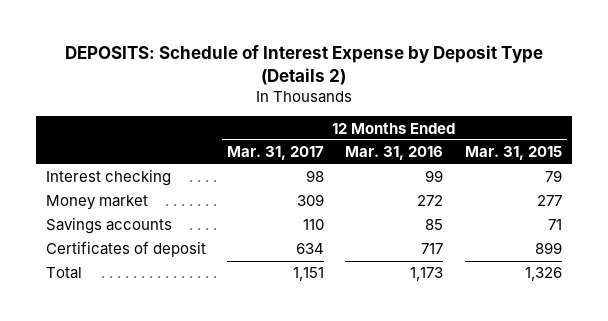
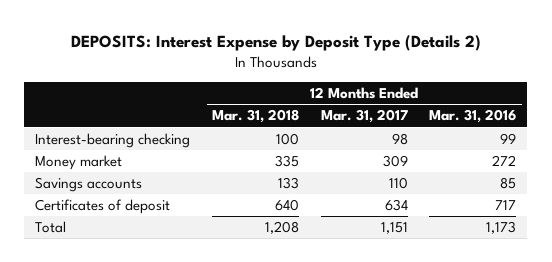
- DEPOSITS: Schedule of Interest Expense by Deposit Type (Details 2)
+ DEPOSITS: Interest Expense by Deposit Type (Details 2)
- | 12 Months Ended Mar. 31, 2017 | 12 Months Ended Mar. 31, 2016 | 12 Months Ended Mar. 31, 2015
+ | 12 Months Ended Mar. 31, 2018 | 12 Months Ended Mar. 31, 2017 | 12 Months Ended Mar. 31, 2016
- Interest checking | 98 | 99 | 79
+ Interest-bearing checking | 100 | 98 | 99

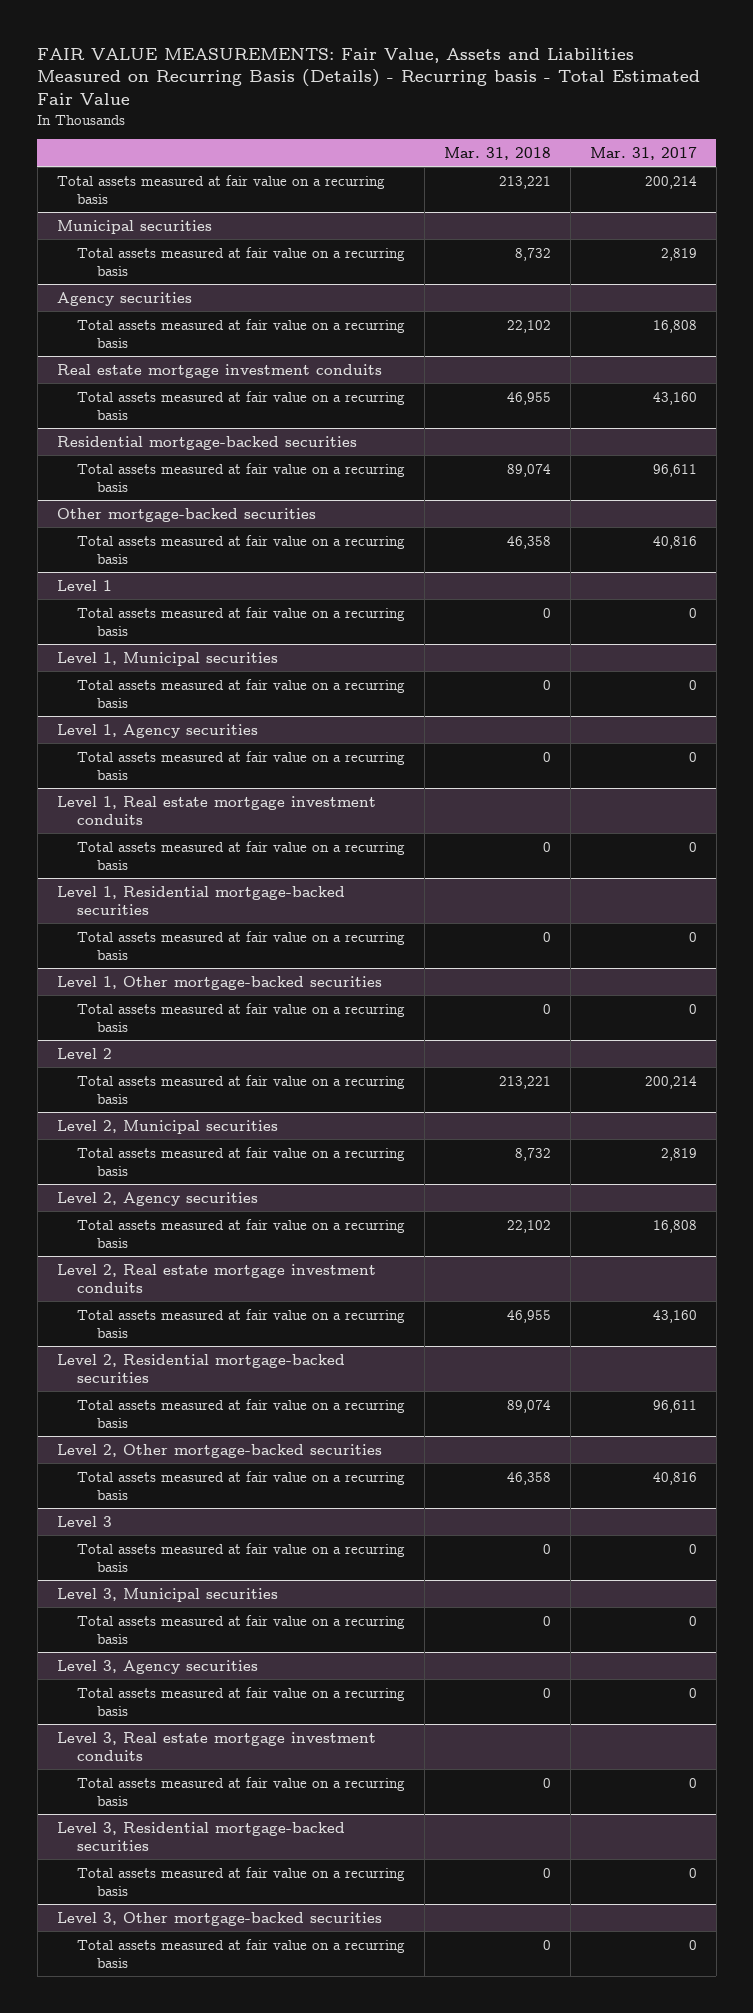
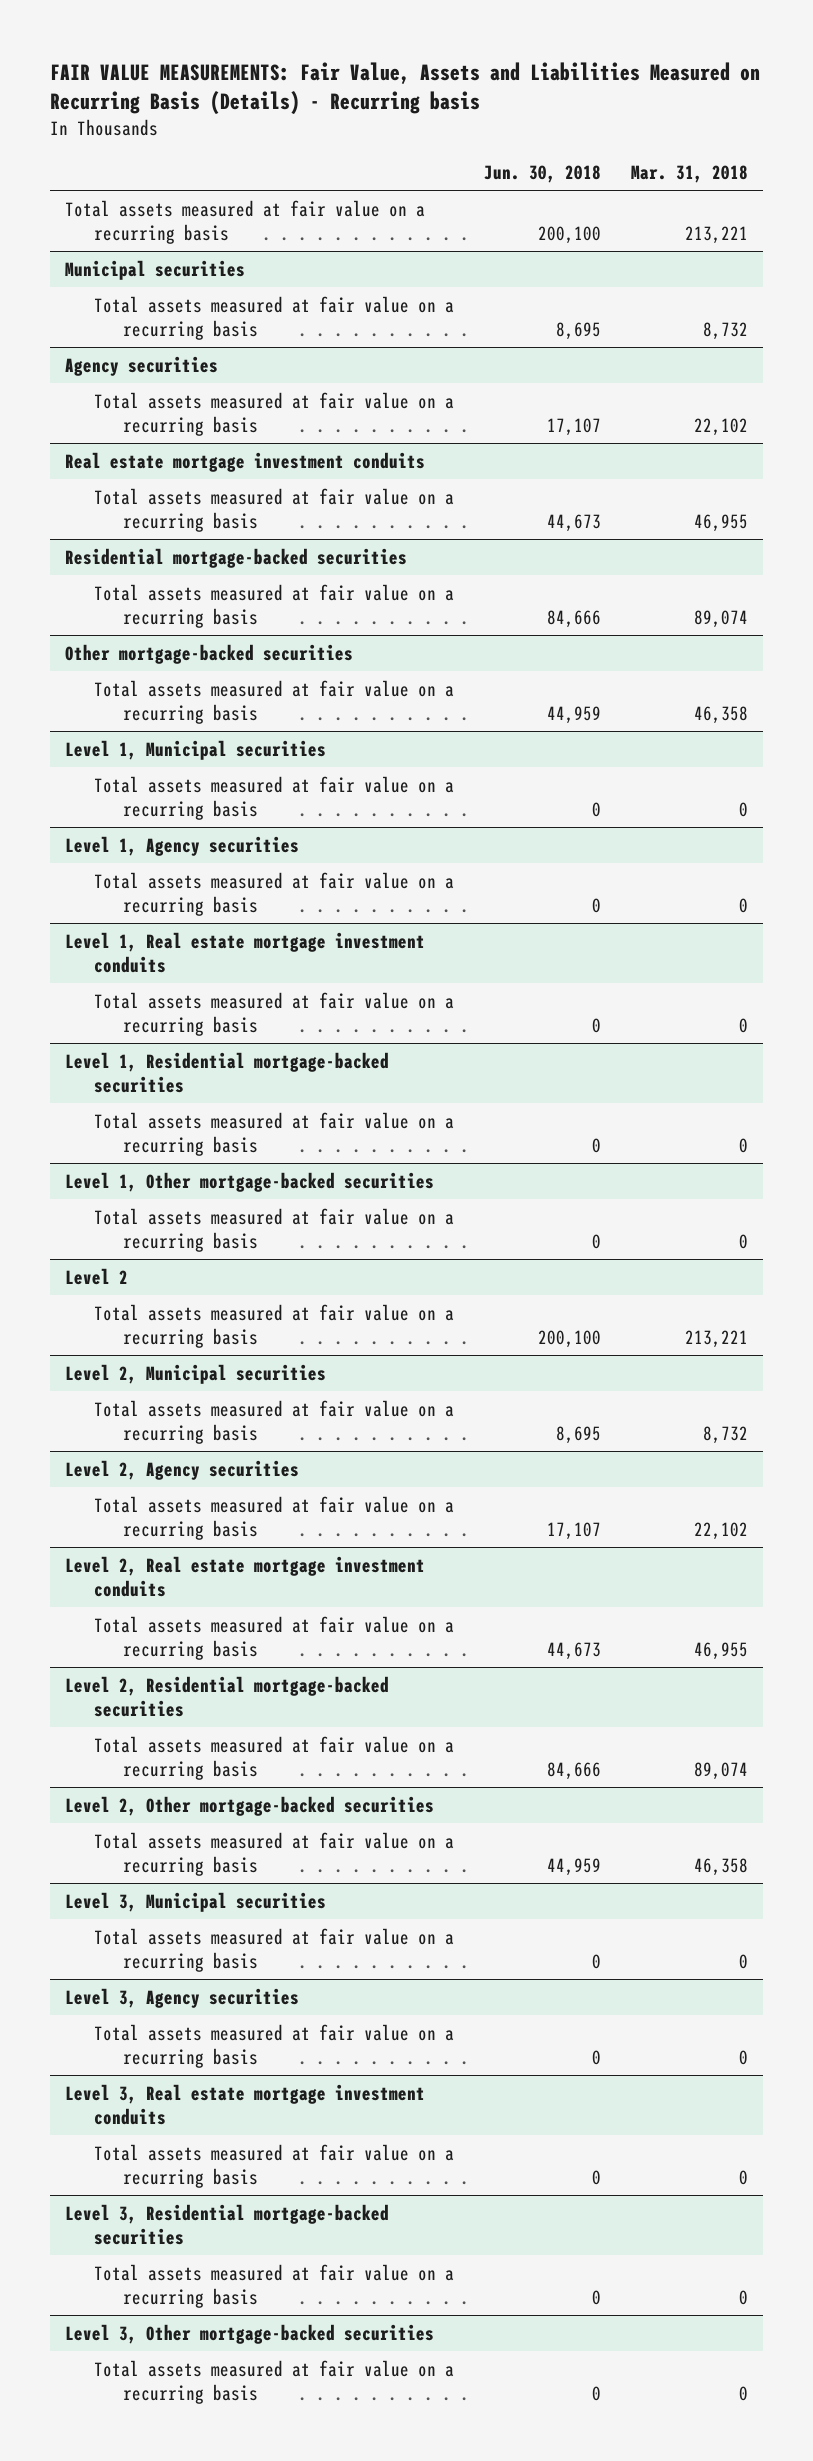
- FAIR VALUE MEASUREMENTS: Fair Value, Assets and Liabilities Measured on Recurring Basis (Details) - Recurring basis - Total Estimated Fair Value
+ FAIR VALUE MEASUREMENTS: Fair Value, Assets and Liabilities Measured on Recurring Basis (Details) - Recurring basis
- | Mar. 31, 2018 | Mar. 31, 2017
+ | Jun. 30, 2018 | Mar. 31, 2018
- Level 1
- Total assets measured at fair value on a recurring basis | 0 | 0
- Level 3
- Total assets measured at fair value on a recurring basis | 0 | 0

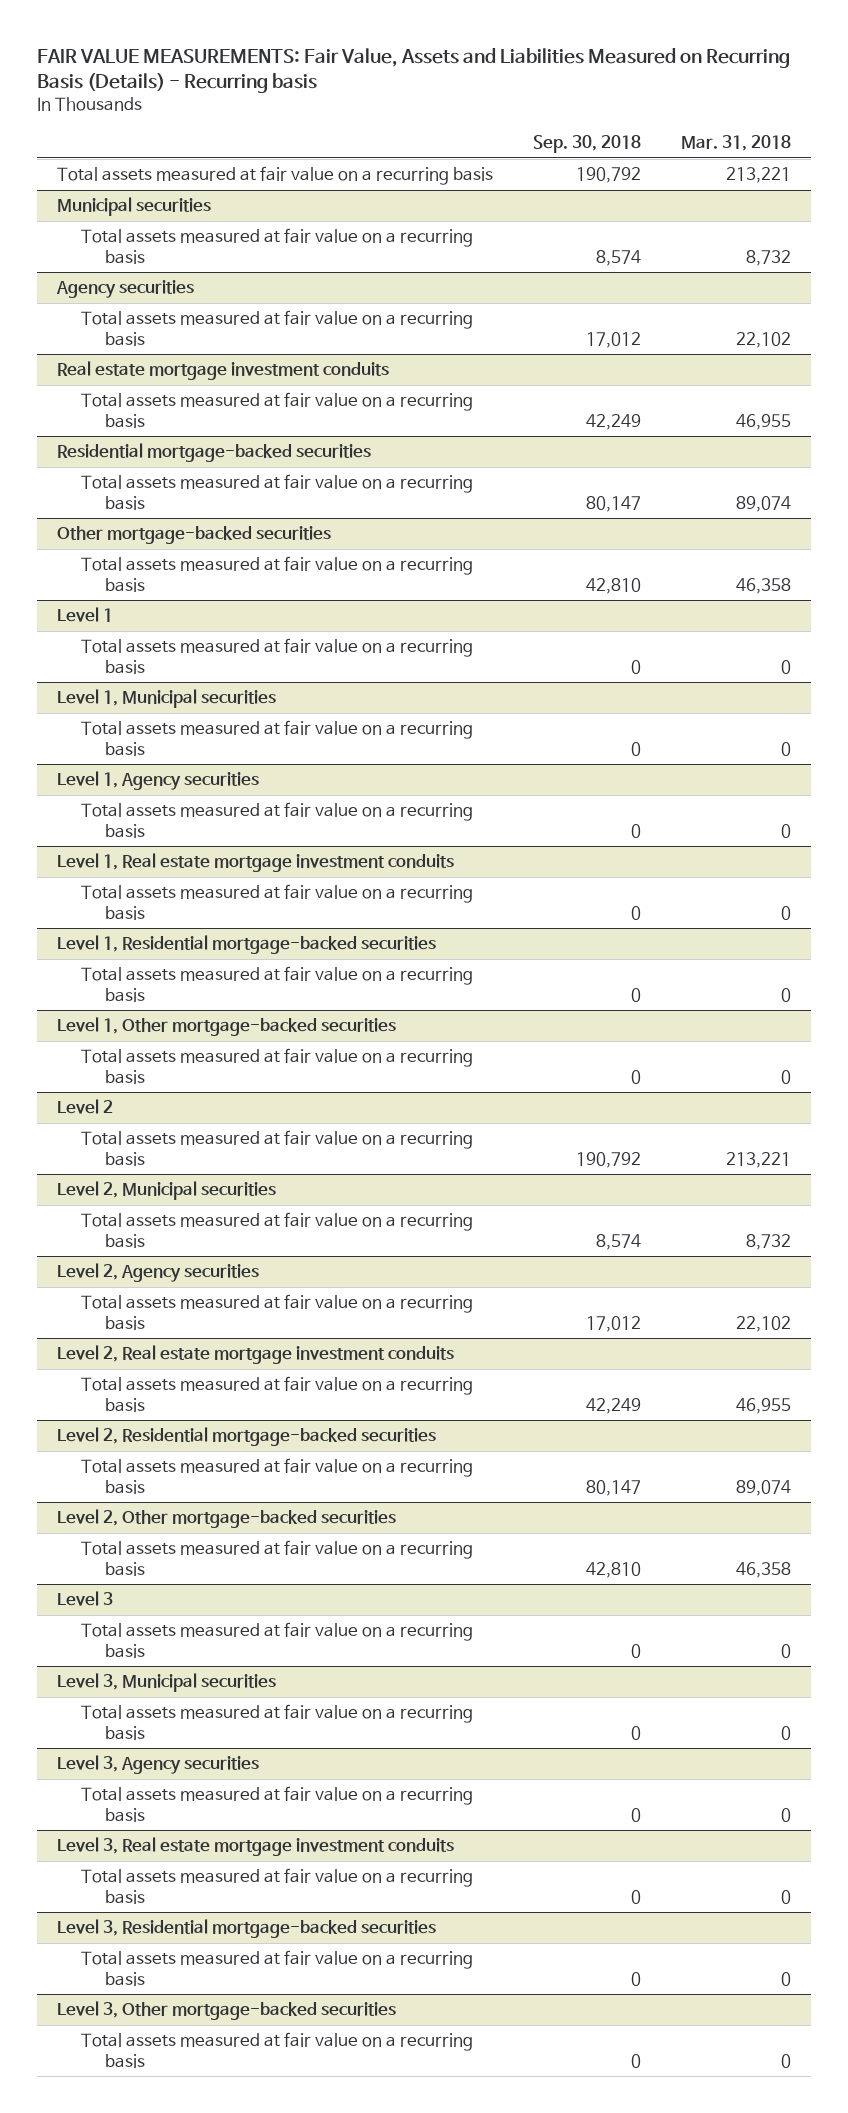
- | Jun. 30, 2018 | Mar. 31, 2018
+ | Sep. 30, 2018 | Mar. 31, 2018
+ Level 1
+ Total assets measured at fair value on a recurring basis | 0 | 0
+ Level 3
+ Total assets measured at fair value on a recurring basis | 0 | 0

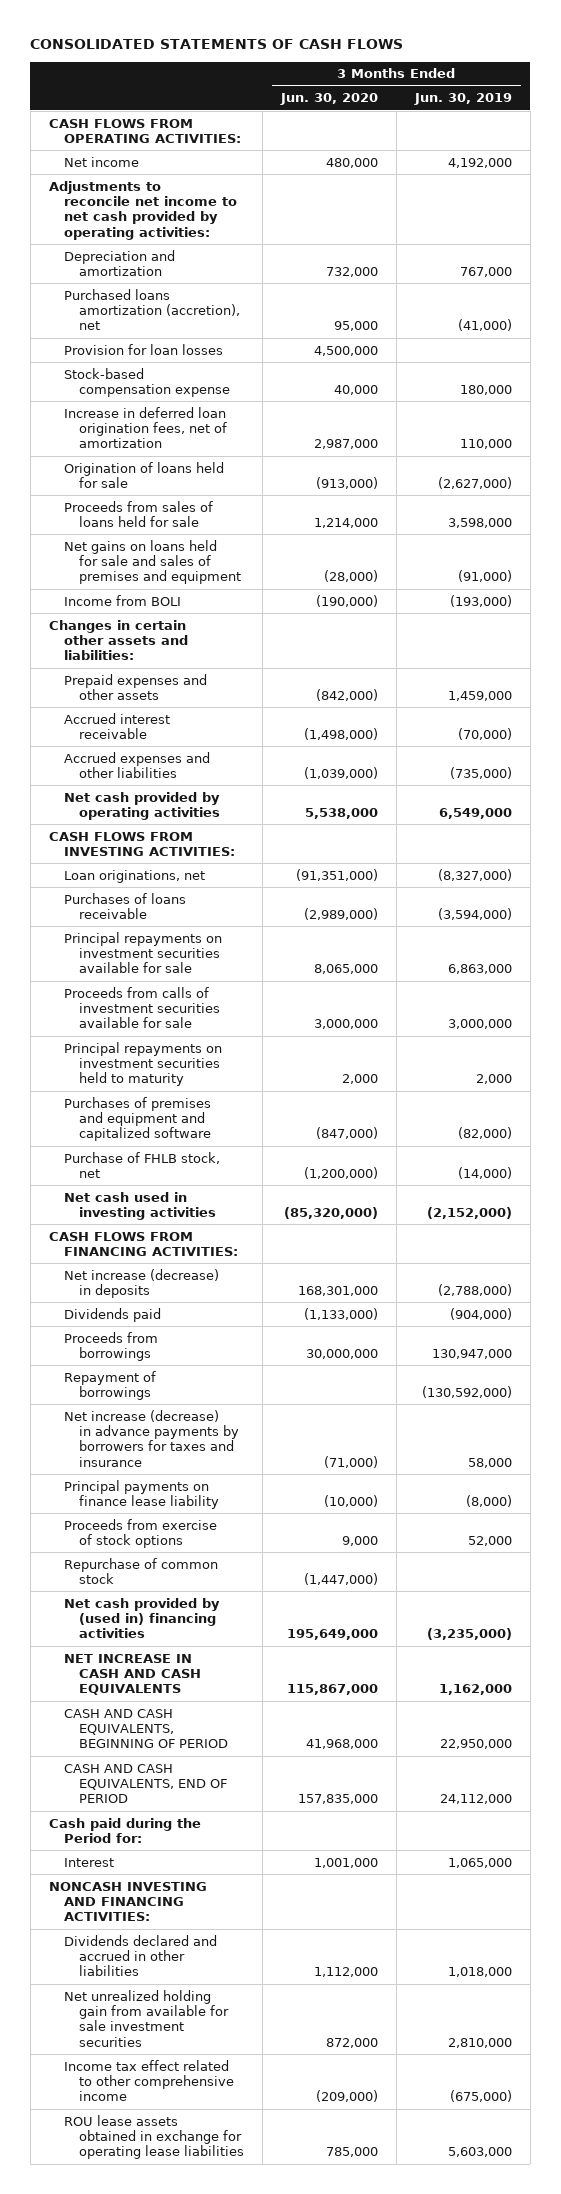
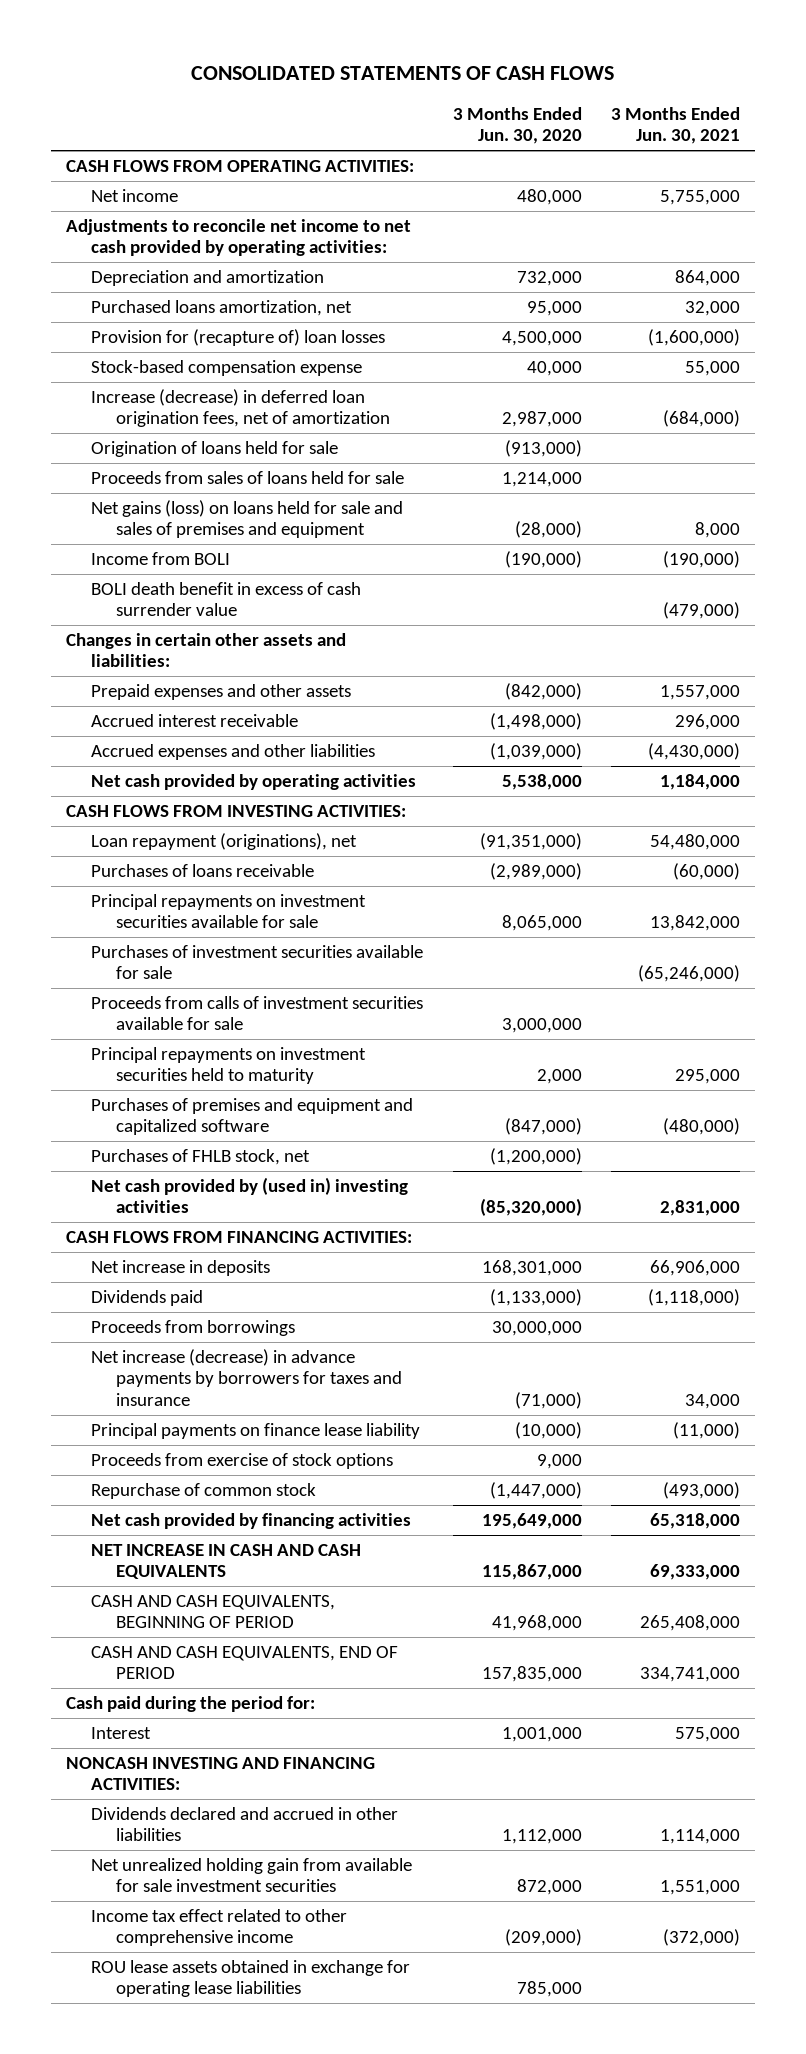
- | 3 Months Ended Jun. 30, 2020 | 3 Months Ended Jun. 30, 2019
+ | 3 Months Ended Jun. 30, 2020 | 3 Months Ended Jun. 30, 2021
- Purchased loans amortization (accretion), net | 95,000 | (41,000)
- Provision for loan losses | 4,500,000 |
+ Purchased loans amortization, net | 95,000 | 32,000
+ Provision for (recapture of) loan losses | 4,500,000 | (1,600,000)
- Increase in deferred loan origination fees, net of amortization | 2,987,000 | 110,000
+ Increase (decrease) in deferred loan origination fees, net of amortization | 2,987,000 | (684,000)
- Net gains on loans held for sale and sales of premises and equipment | (28,000) | (91,000)
+ Net gains (loss) on loans held for sale and sales of premises and equipment | (28,000) | 8,000
+ BOLI death benefit in excess of cash surrender value | | (479,000)
- Loan originations, net | (91,351,000) | (8,327,000)
+ Loan repayment (originations), net | (91,351,000) | 54,480,000
+ Purchases of investment securities available for sale | | (65,246,000)
- Purchase of FHLB stock, net | (1,200,000) | (14,000)
- Net cash used in investing activities | (85,320,000) | (2,152,000)
+ Purchases of FHLB stock, net | (1,200,000) |
+ Net cash provided by (used in) investing activities | (85,320,000) | 2,831,000
- Net increase (decrease) in deposits | 168,301,000 | (2,788,000)
+ Net increase in deposits | 168,301,000 | 66,906,000
- Repayment of borrowings | | (130,592,000)
- Net cash provided by (used in) financing activities | 195,649,000 | (3,235,000)
+ Net cash provided by financing activities | 195,649,000 | 65,318,000
- Cash paid during the Period for:
+ Cash paid during the period for:

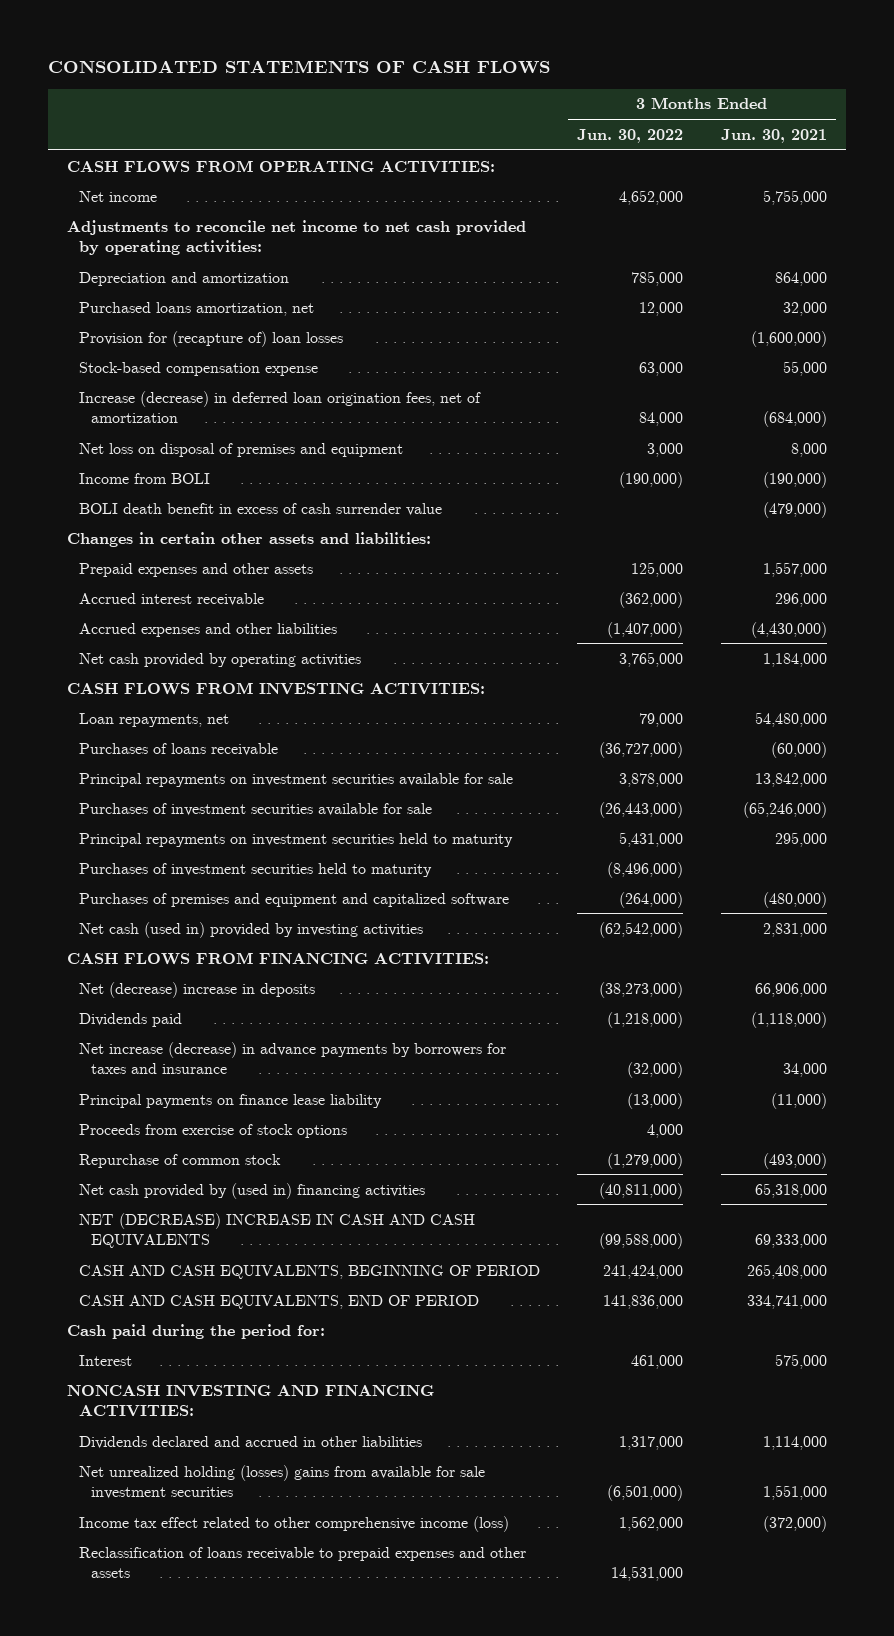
- | 3 Months Ended Jun. 30, 2020 | 3 Months Ended Jun. 30, 2021
+ | 3 Months Ended Jun. 30, 2022 | 3 Months Ended Jun. 30, 2021
- Origination of loans held for sale | (913,000) |
- Proceeds from sales of loans held for sale | 1,214,000 |
- Net gains (loss) on loans held for sale and sales of premises and equipment | (28,000) | 8,000
+ Net loss on disposal of premises and equipment | 3,000 | 8,000
- Loan repayment (originations), net | (91,351,000) | 54,480,000
+ Loan repayments, net | 79,000 | 54,480,000
- Proceeds from calls of investment securities available for sale | 3,000,000 |
+ Purchases of investment securities held to maturity | (8,496,000) |
- Purchases of FHLB stock, net | (1,200,000) |
- Net cash provided by (used in) investing activities | (85,320,000) | 2,831,000
+ Net cash (used in) provided by investing activities | (62,542,000) | 2,831,000
- Net increase in deposits | 168,301,000 | 66,906,000
+ Net (decrease) increase in deposits | (38,273,000) | 66,906,000
- Proceeds from borrowings | 30,000,000 |
- Net cash provided by financing activities | 195,649,000 | 65,318,000
- NET INCREASE IN CASH AND CASH EQUIVALENTS | 115,867,000 | 69,333,000
+ Net cash provided by (used in) financing activities | (40,811,000) | 65,318,000
+ NET (DECREASE) INCREASE IN CASH AND CASH EQUIVALENTS | (99,588,000) | 69,333,000
- Net unrealized holding gain from available for sale investment securities | 872,000 | 1,551,000
- Income tax effect related to other comprehensive income | (209,000) | (372,000)
- ROU lease assets obtained in exchange for operating lease liabilities | 785,000 |
+ Net unrealized holding (losses) gains from available for sale investment securities | (6,501,000) | 1,551,000
+ Income tax effect related to other comprehensive income (loss) | 1,562,000 | (372,000)
+ Reclassification of loans receivable to prepaid expenses and other assets | 14,531,000 |

